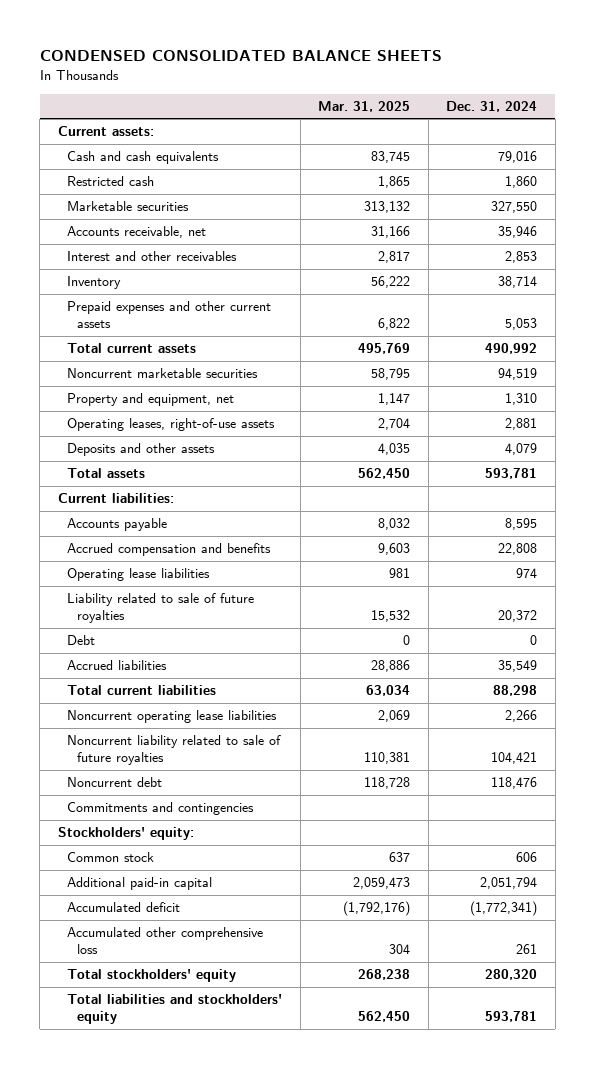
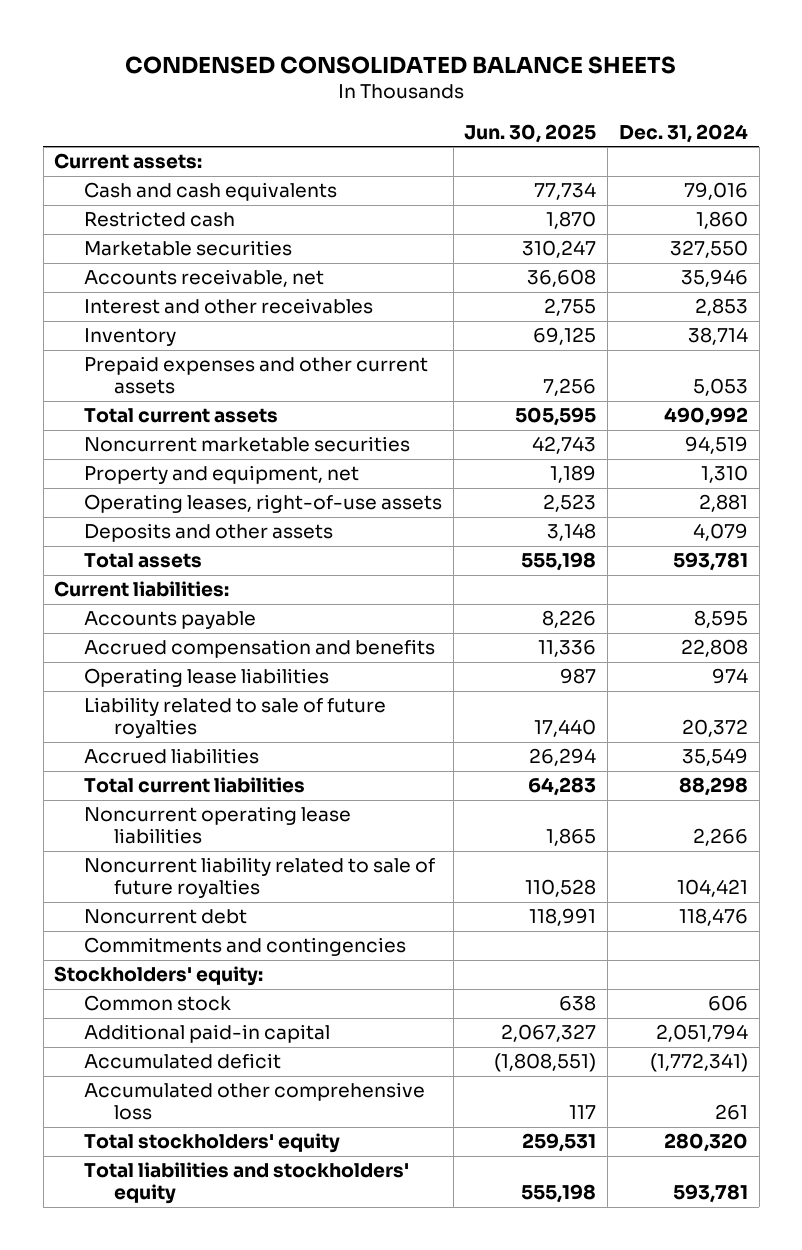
- | Mar. 31, 2025 | Dec. 31, 2024
+ | Jun. 30, 2025 | Dec. 31, 2024
- Debt | 0 | 0

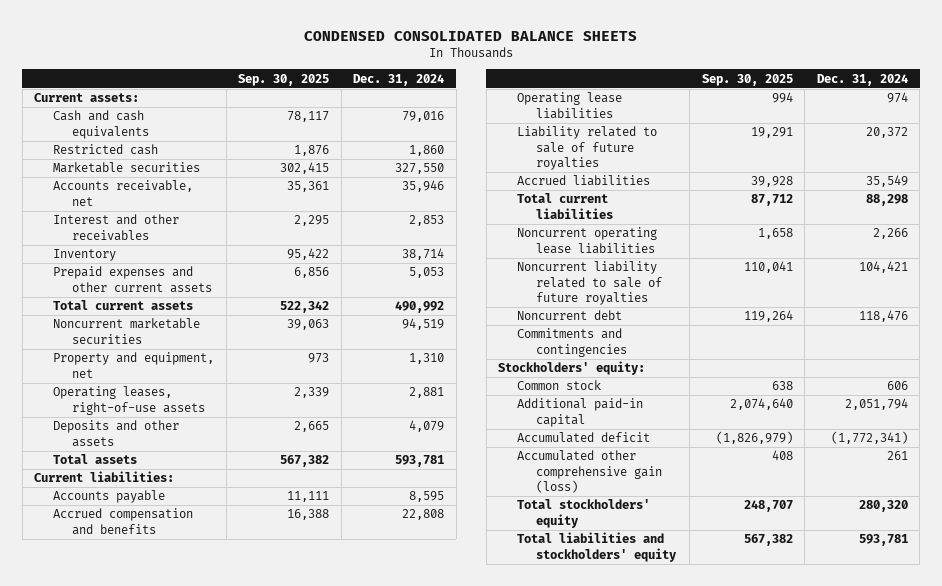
- | Jun. 30, 2025 | Dec. 31, 2024
+ | Sep. 30, 2025 | Dec. 31, 2024
- Accumulated other comprehensive loss | 117 | 261
+ Accumulated other comprehensive gain (loss) | 408 | 261

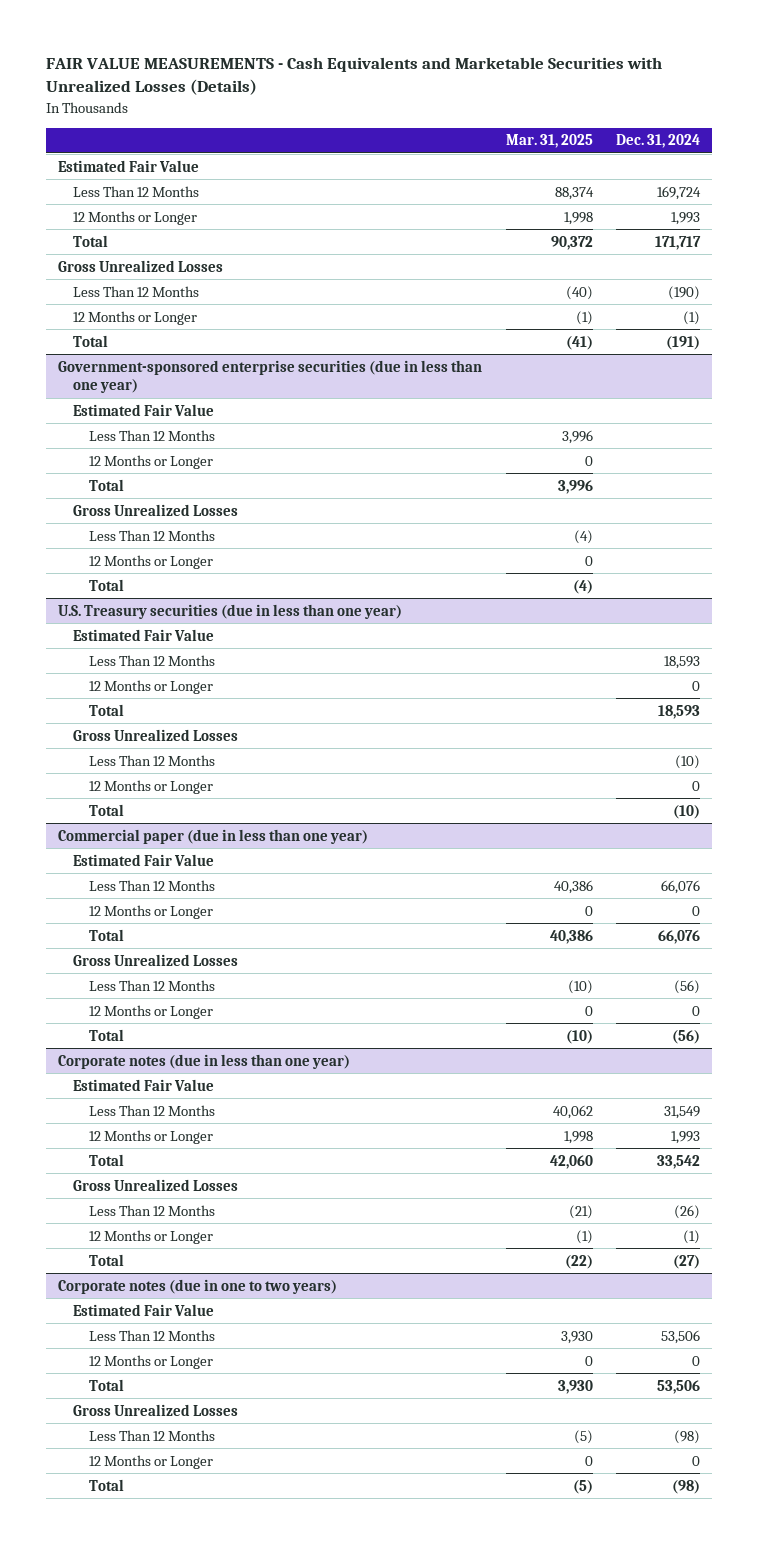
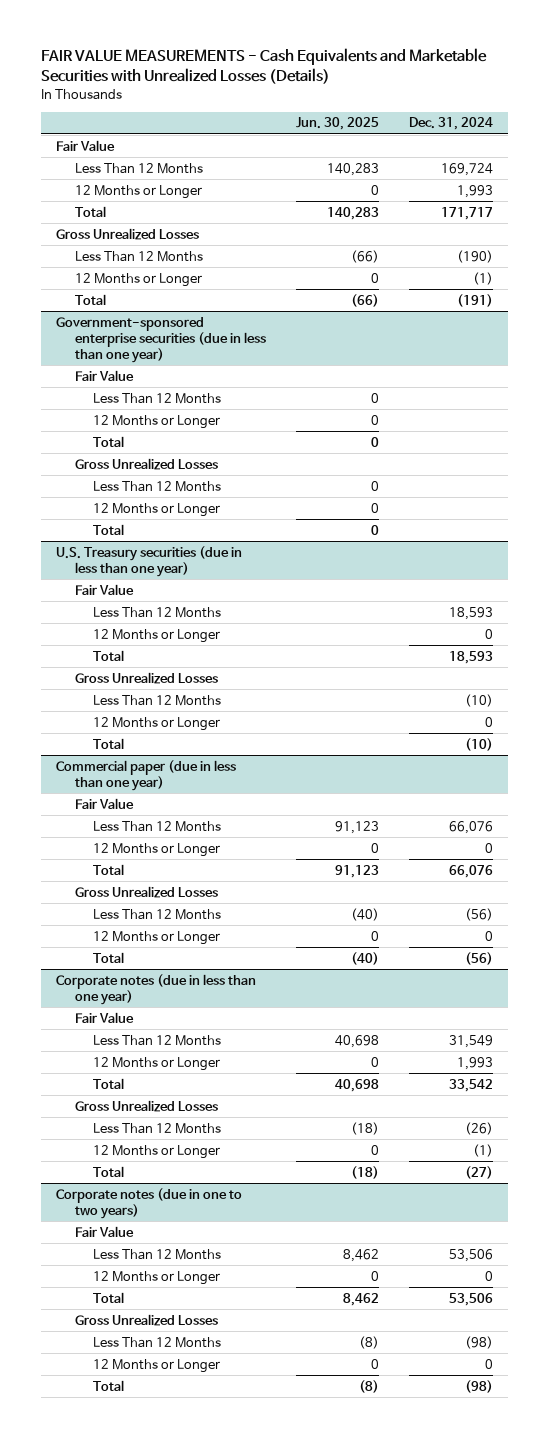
- | Mar. 31, 2025 | Dec. 31, 2024
+ | Jun. 30, 2025 | Dec. 31, 2024
- Estimated Fair Value
+ Fair Value
@ Government-sponsored enterprise securities (due in less than one year)
- Estimated Fair Value
+ Fair Value
@ U.S. Treasury securities (due in less than one year)
- Estimated Fair Value
+ Fair Value
@ Commercial paper (due in less than one year)
- Estimated Fair Value
+ Fair Value
@ Corporate notes (due in less than one year)
- Estimated Fair Value
+ Fair Value
@ Corporate notes (due in one to two years)
- Estimated Fair Value
+ Fair Value

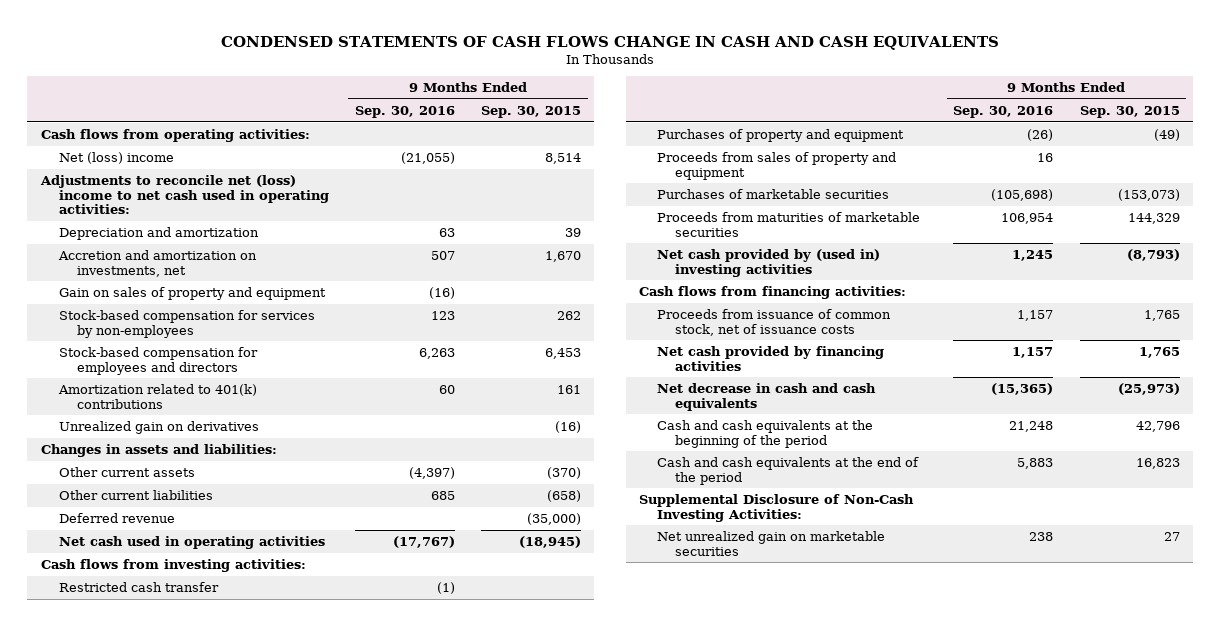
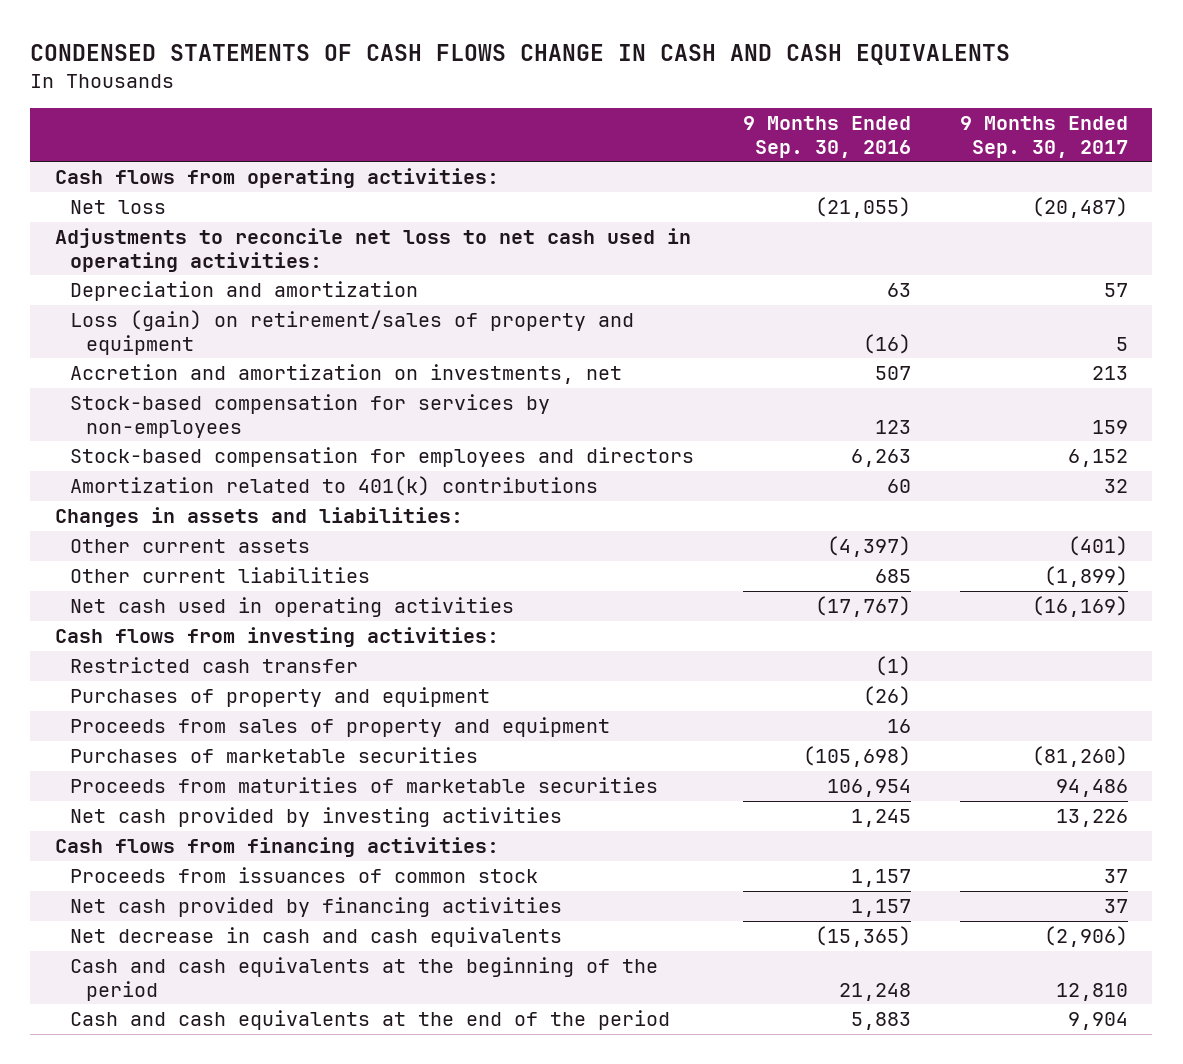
- | 9 Months Ended Sep. 30, 2016 | 9 Months Ended Sep. 30, 2015
+ | 9 Months Ended Sep. 30, 2016 | 9 Months Ended Sep. 30, 2017
- Net (loss) income | (21,055) | 8,514
- Adjustments to reconcile net (loss) income to net cash used in operating activities:
+ Net loss | (21,055) | (20,487)
+ Adjustments to reconcile net loss to net cash used in operating activities:
+ Loss (gain) on retirement/sales of property and equipment | (16) | 5
- Gain on sales of property and equipment | (16) |
- Unrealized gain on derivatives | | (16)
- Deferred revenue | | (35,000)
- Net cash provided by (used in) investing activities | 1,245 | (8,793)
+ Net cash provided by investing activities | 1,245 | 13,226
- Proceeds from issuance of common stock, net of issuance costs | 1,157 | 1,765
+ Proceeds from issuances of common stock | 1,157 | 37
- Supplemental Disclosure of Non-Cash Investing Activities:
- Net unrealized gain on marketable securities | 238 | 27

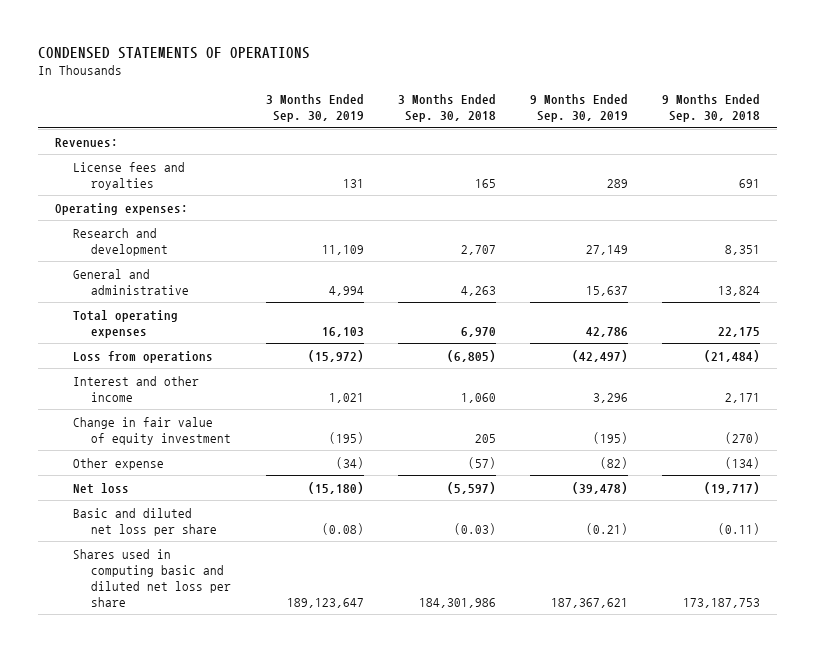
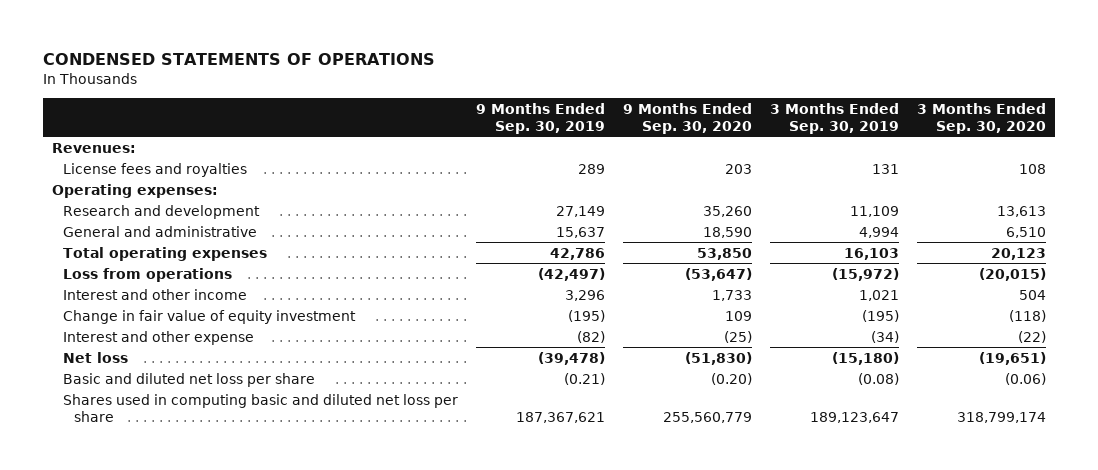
- | 3 Months Ended Sep. 30, 2019 | 3 Months Ended Sep. 30, 2018 | 9 Months Ended Sep. 30, 2019 | 9 Months Ended Sep. 30, 2018
+ | 9 Months Ended Sep. 30, 2019 | 9 Months Ended Sep. 30, 2020 | 3 Months Ended Sep. 30, 2019 | 3 Months Ended Sep. 30, 2020
- Other expense | (34) | (57) | (82) | (134)
+ Interest and other expense | (82) | (25) | (34) | (22)

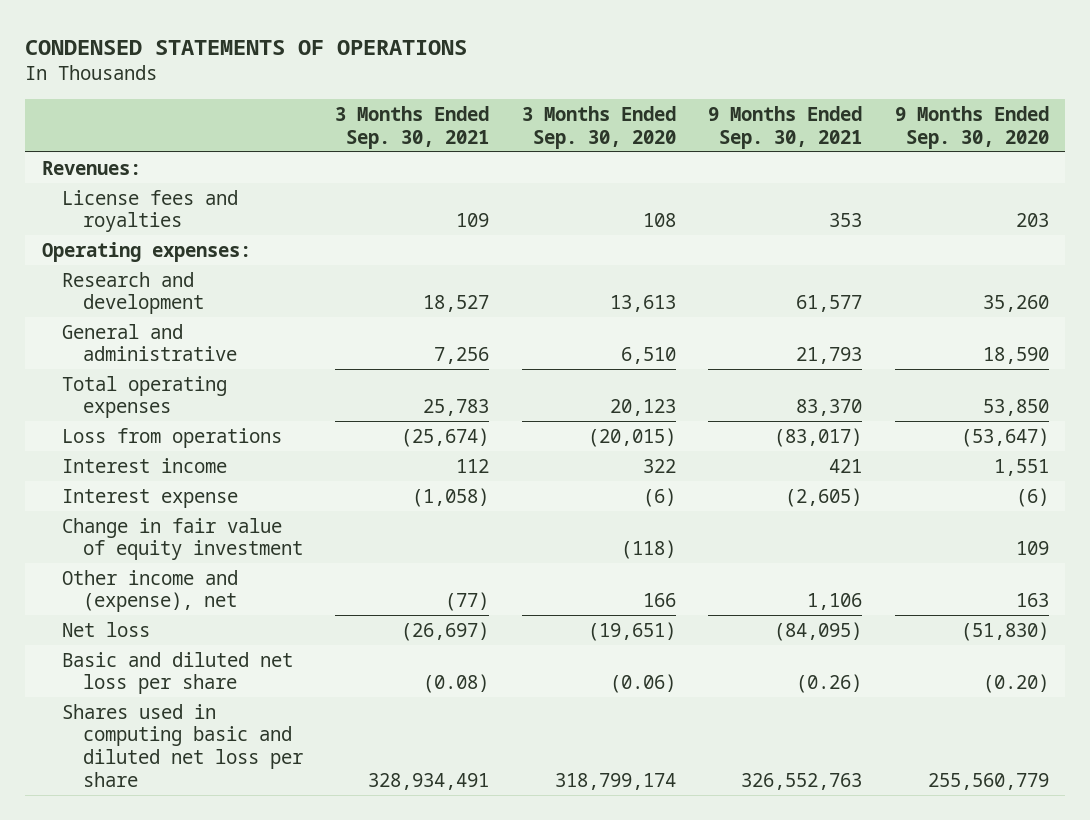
- | 9 Months Ended Sep. 30, 2019 | 9 Months Ended Sep. 30, 2020 | 3 Months Ended Sep. 30, 2019 | 3 Months Ended Sep. 30, 2020
+ | 3 Months Ended Sep. 30, 2021 | 3 Months Ended Sep. 30, 2020 | 9 Months Ended Sep. 30, 2021 | 9 Months Ended Sep. 30, 2020
- Interest and other income | 3,296 | 1,733 | 1,021 | 504
+ Interest income | 112 | 322 | 421 | 1,551
+ Interest expense | (1,058) | (6) | (2,605) | (6)
- Interest and other expense | (82) | (25) | (34) | (22)
+ Other income and (expense), net | (77) | 166 | 1,106 | 163

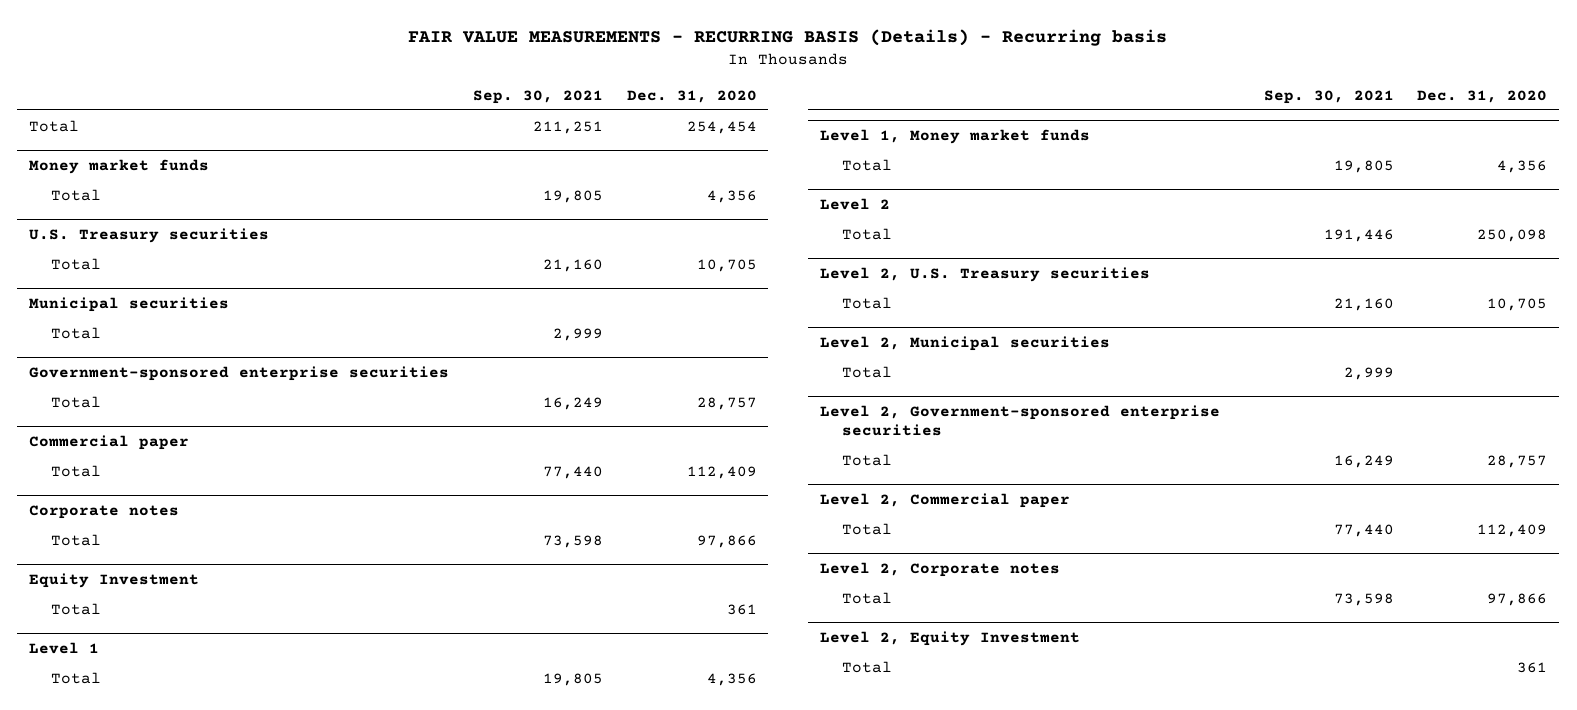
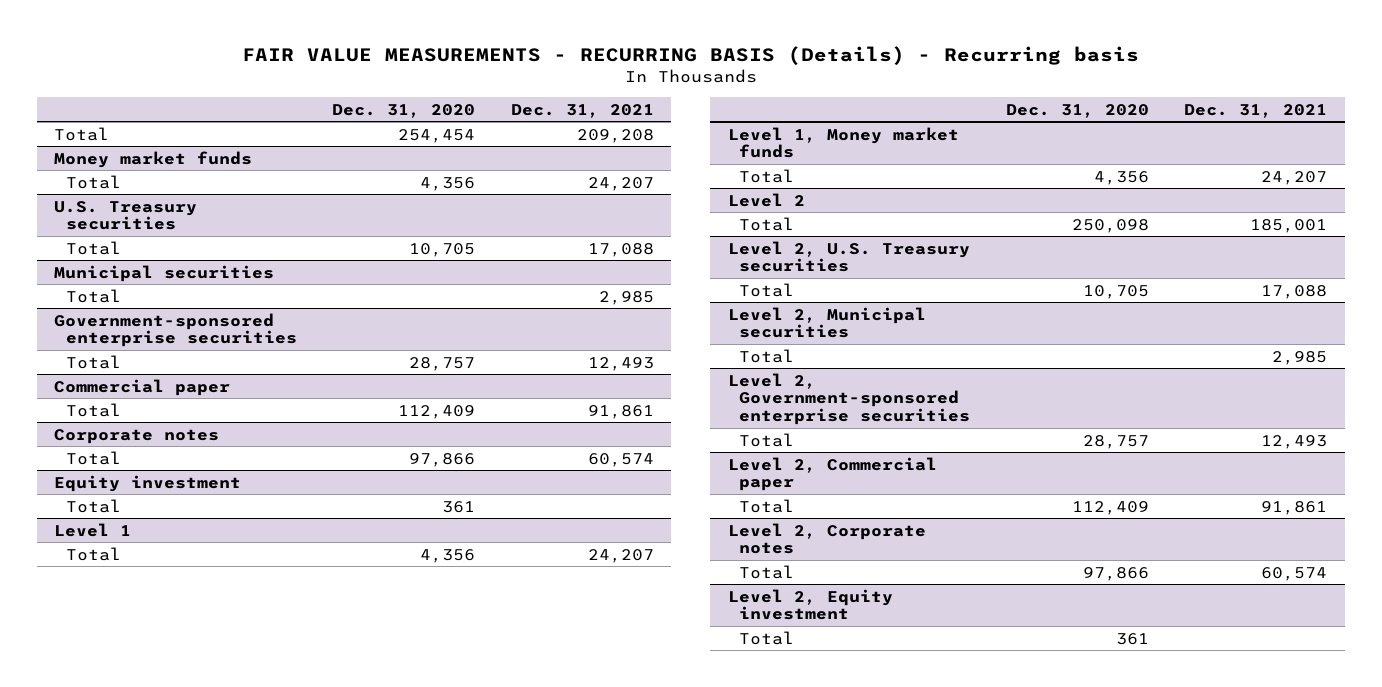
- | Sep. 30, 2021 | Dec. 31, 2020
+ | Dec. 31, 2020 | Dec. 31, 2021
- Equity Investment
+ Equity investment
- Level 2, Equity Investment
+ Level 2, Equity investment

